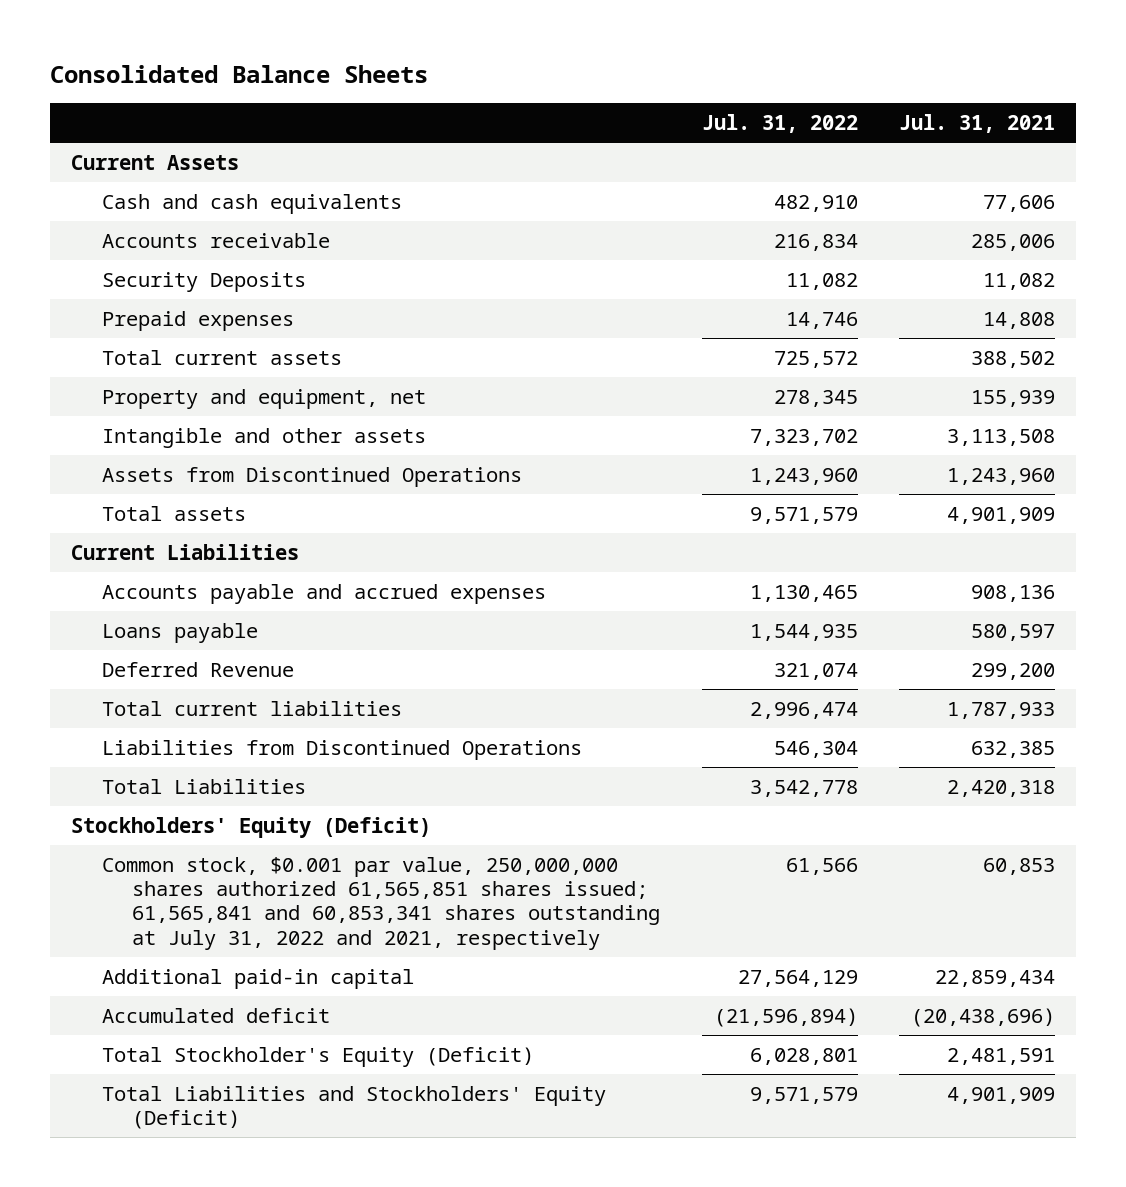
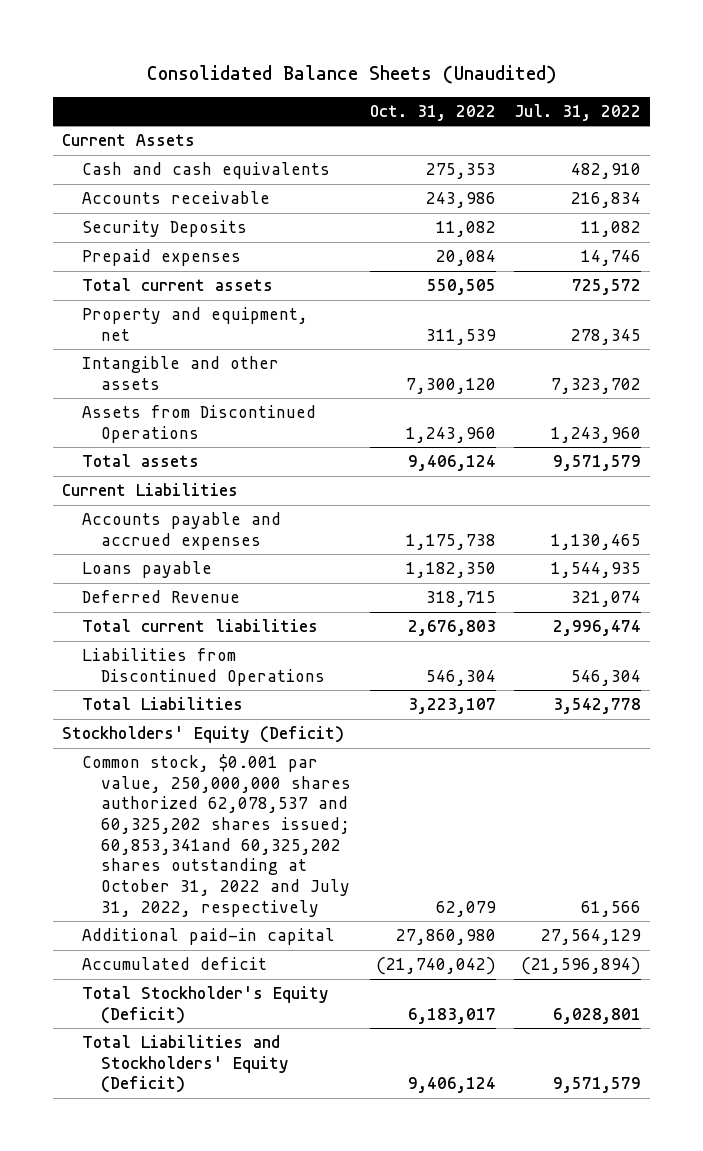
- Consolidated Balance Sheets
+ Consolidated Balance Sheets (Unaudited)
- | Jul. 31, 2022 | Jul. 31, 2021
+ | Oct. 31, 2022 | Jul. 31, 2022
- Common stock, $0.001 par value, 250,000,000 shares authorized 61,565,851 shares issued; 61,565,841 and 60,853,341 shares outstanding at July 31, 2022 and 2021, respectively | 61,566 | 60,853
+ Common stock, $0.001 par value, 250,000,000 shares authorized 62,078,537 and 60,325,202 shares issued; 60,853,341and 60,325,202 shares outstanding at October 31, 2022 and July 31, 2022, respectively | 62,079 | 61,566

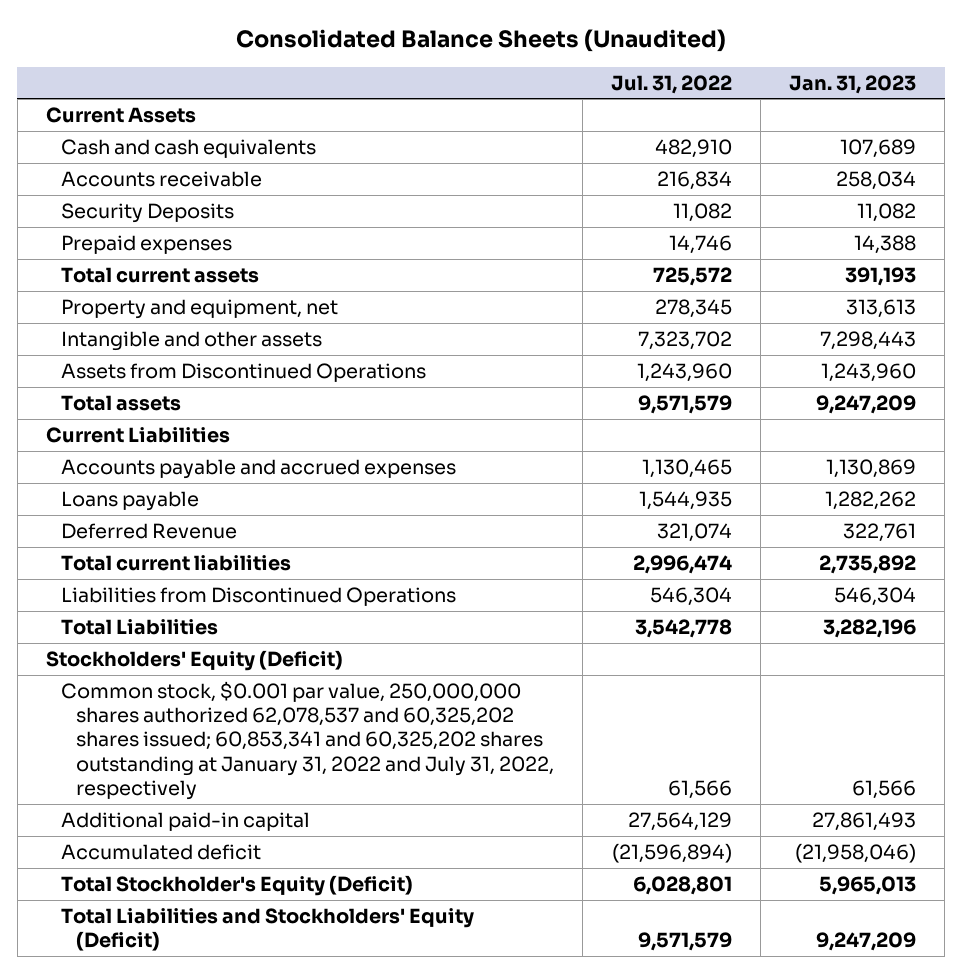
- | Oct. 31, 2022 | Jul. 31, 2022
+ | Jul. 31, 2022 | Jan. 31, 2023
- Common stock, $0.001 par value, 250,000,000 shares authorized 62,078,537 and 60,325,202 shares issued; 60,853,341and 60,325,202 shares outstanding at October 31, 2022 and July 31, 2022, respectively | 62,079 | 61,566
+ Common stock, $0.001 par value, 250,000,000 shares authorized 62,078,537 and 60,325,202 shares issued; 60,853,341 and 60,325,202 shares outstanding at January 31, 2022 and July 31, 2022, respectively | 61,566 | 61,566

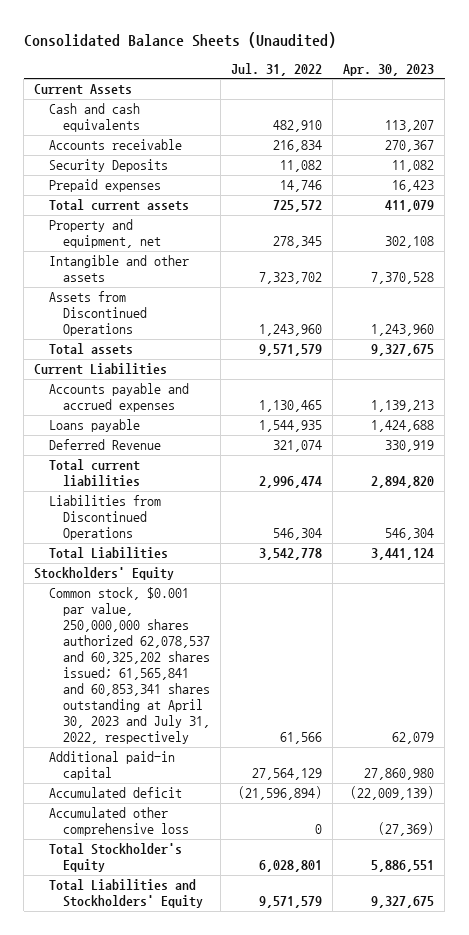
- | Jul. 31, 2022 | Jan. 31, 2023
+ | Jul. 31, 2022 | Apr. 30, 2023
- Stockholders' Equity (Deficit)
- Common stock, $0.001 par value, 250,000,000 shares authorized 62,078,537 and 60,325,202 shares issued; 60,853,341 and 60,325,202 shares outstanding at January 31, 2022 and July 31, 2022, respectively | 61,566 | 61,566
+ Stockholders' Equity
+ Common stock, $0.001 par value, 250,000,000 shares authorized 62,078,537 and 60,325,202 shares issued; 61,565,841 and 60,853,341 shares outstanding at April 30, 2023 and July 31, 2022, respectively | 61,566 | 62,079
- Total Stockholder's Equity (Deficit) | 6,028,801 | 5,965,013
- Total Liabilities and Stockholders' Equity (Deficit) | 9,571,579 | 9,247,209
+ Accumulated other comprehensive loss | 0 | (27,369)
+ Total Stockholder's Equity | 6,028,801 | 5,886,551
+ Total Liabilities and Stockholders' Equity | 9,571,579 | 9,327,675

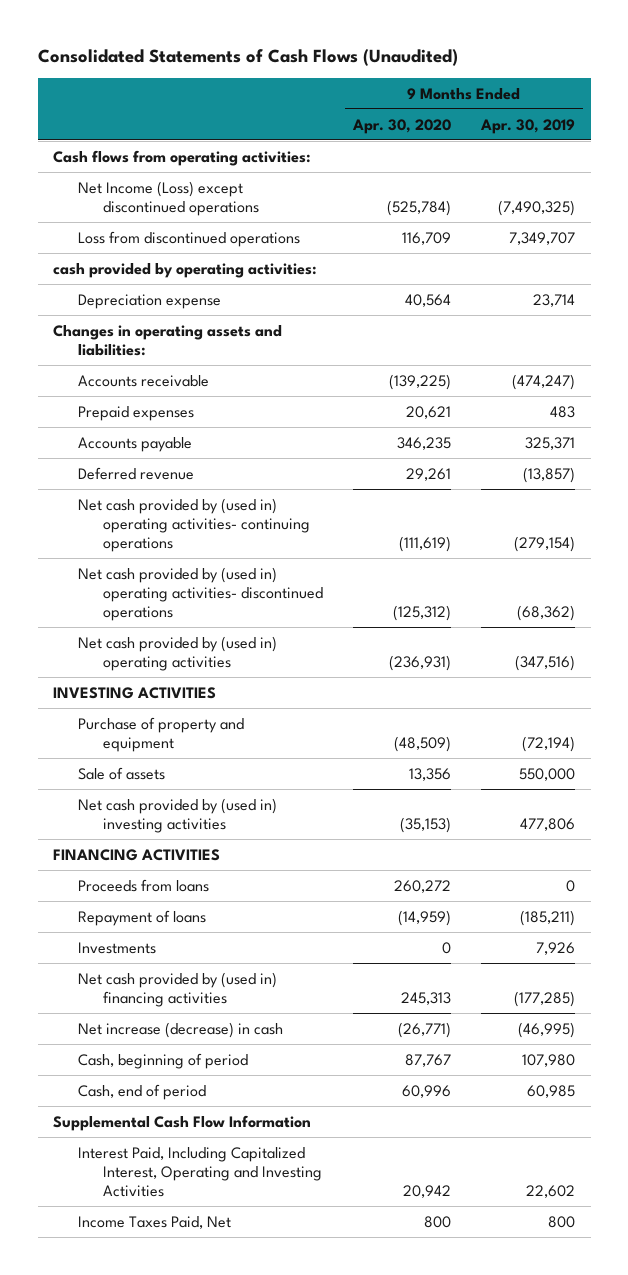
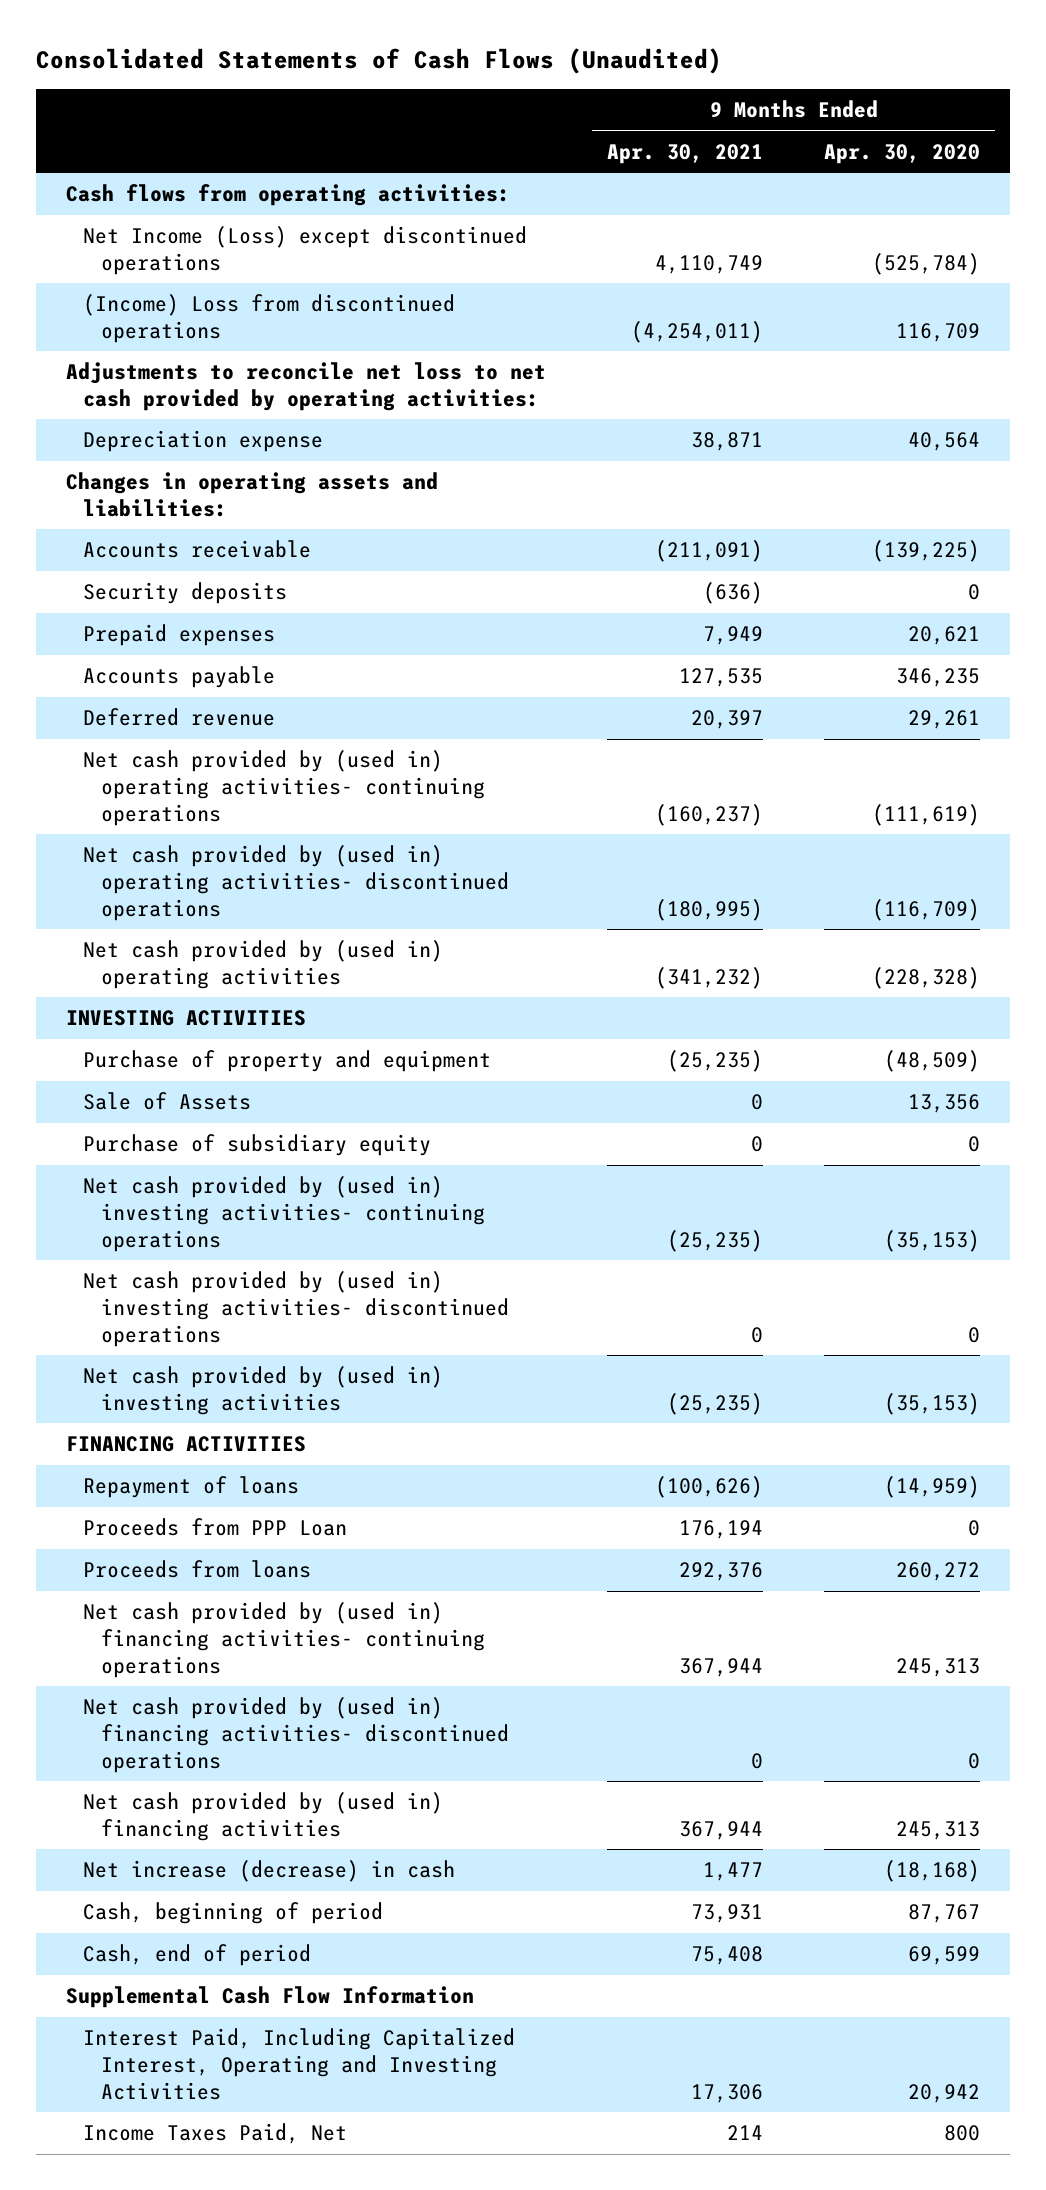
- | 9 Months Ended Apr. 30, 2020 | 9 Months Ended Apr. 30, 2019
+ | 9 Months Ended Apr. 30, 2021 | 9 Months Ended Apr. 30, 2020
- Loss from discontinued operations | 116,709 | 7,349,707
- cash provided by operating activities:
+ (Income) Loss from discontinued operations | (4,254,011) | 116,709
+ Adjustments to reconcile net loss to net cash provided by operating activities:
+ Security deposits | (636) | 0
- Net cash provided by (used in) operating activities- discontinued operations | (125,312) | (68,362)
- Net cash provided by (used in) operating activities | (236,931) | (347,516)
+ Net cash provided by (used in) operating activities- discontinued operations | (180,995) | (116,709)
+ Net cash provided by (used in) operating activities | (341,232) | (228,328)
- Sale of assets | 13,356 | 550,000
+ Sale of Assets | 0 | 13,356
+ Purchase of subsidiary equity | 0 | 0
+ Net cash provided by (used in) investing activities- continuing operations | (25,235) | (35,153)
+ Net cash provided by (used in) investing activities- discontinued operations | 0 | 0
- Investments | 0 | 7,926
+ Proceeds from PPP Loan | 176,194 | 0
moved down: Proceeds from loans | 292,376 | 260,272
+ Net cash provided by (used in) financing activities- continuing operations | 367,944 | 245,313
+ Net cash provided by (used in) financing activities- discontinued operations | 0 | 0
- Net increase (decrease) in cash | (26,771) | (46,995)
+ Net increase (decrease) in cash | 1,477 | (18,168)
- Cash, end of period | 60,996 | 60,985
+ Cash, end of period | 75,408 | 69,599

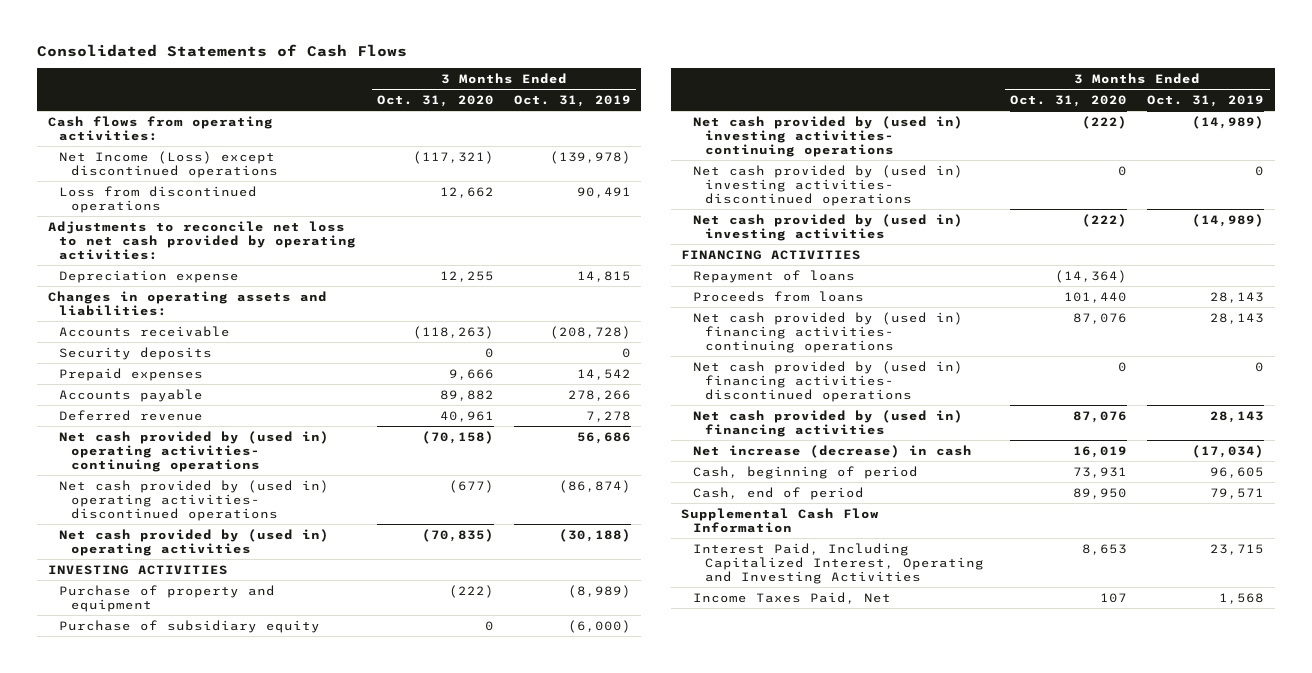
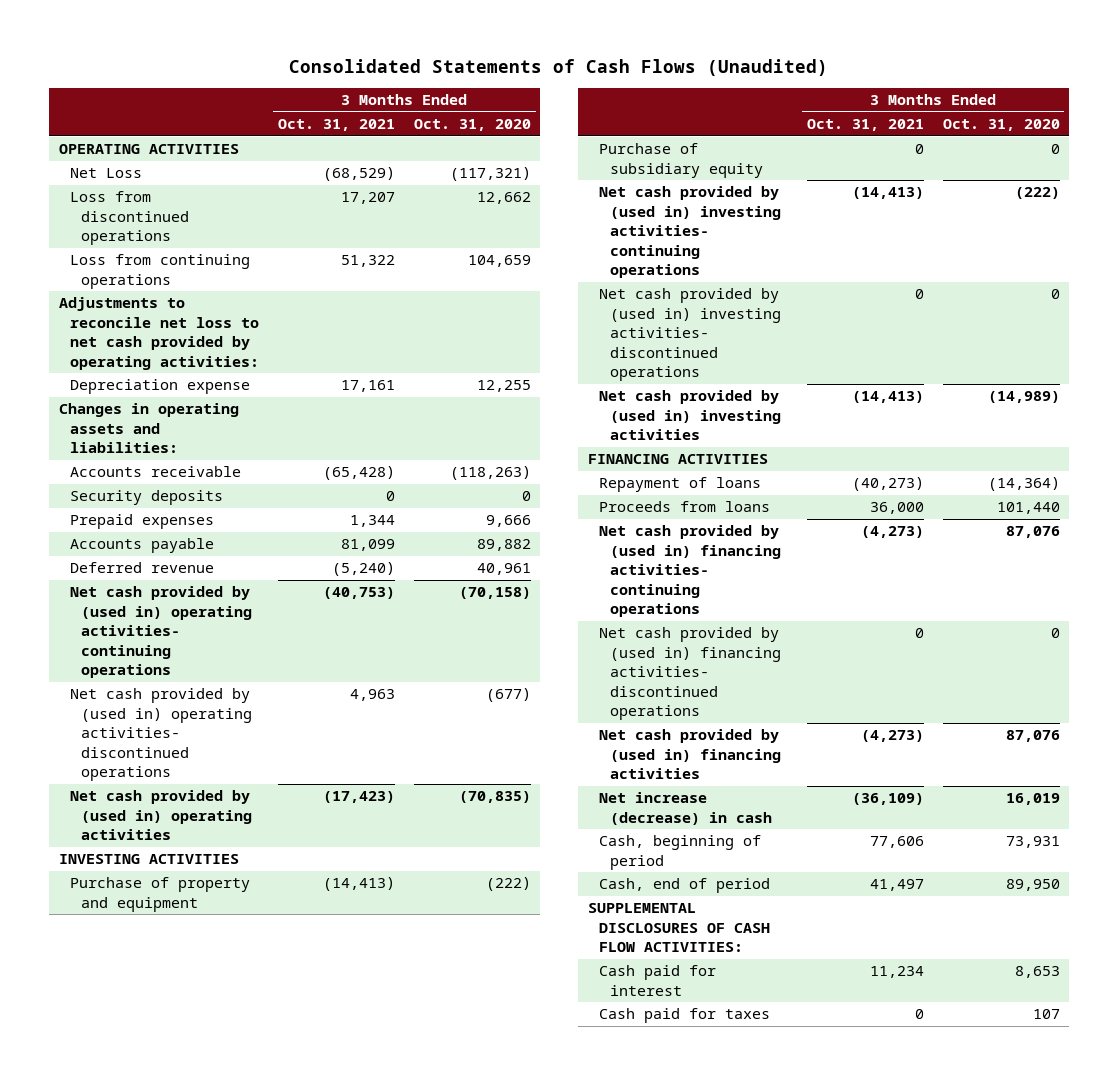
- Consolidated Statements of Cash Flows
+ Consolidated Statements of Cash Flows (Unaudited)
- | 3 Months Ended Oct. 31, 2020 | 3 Months Ended Oct. 31, 2019
+ | 3 Months Ended Oct. 31, 2021 | 3 Months Ended Oct. 31, 2020
- Cash flows from operating activities:
- Net Income (Loss) except discontinued operations | (117,321) | (139,978)
+ OPERATING ACTIVITIES
+ Net Loss | (68,529) | (117,321)
+ Loss from continuing operations | 51,322 | 104,659
- Net cash provided by (used in) investing activities | (222) | (14,989)
+ Net cash provided by (used in) investing activities | (14,413) | (14,989)
- Supplemental Cash Flow Information
- Interest Paid, Including Capitalized Interest, Operating and Investing Activities | 8,653 | 23,715
- Income Taxes Paid, Net | 107 | 1,568
+ SUPPLEMENTAL DISCLOSURES OF CASH FLOW ACTIVITIES:
+ Cash paid for interest | 11,234 | 8,653
+ Cash paid for taxes | 0 | 107

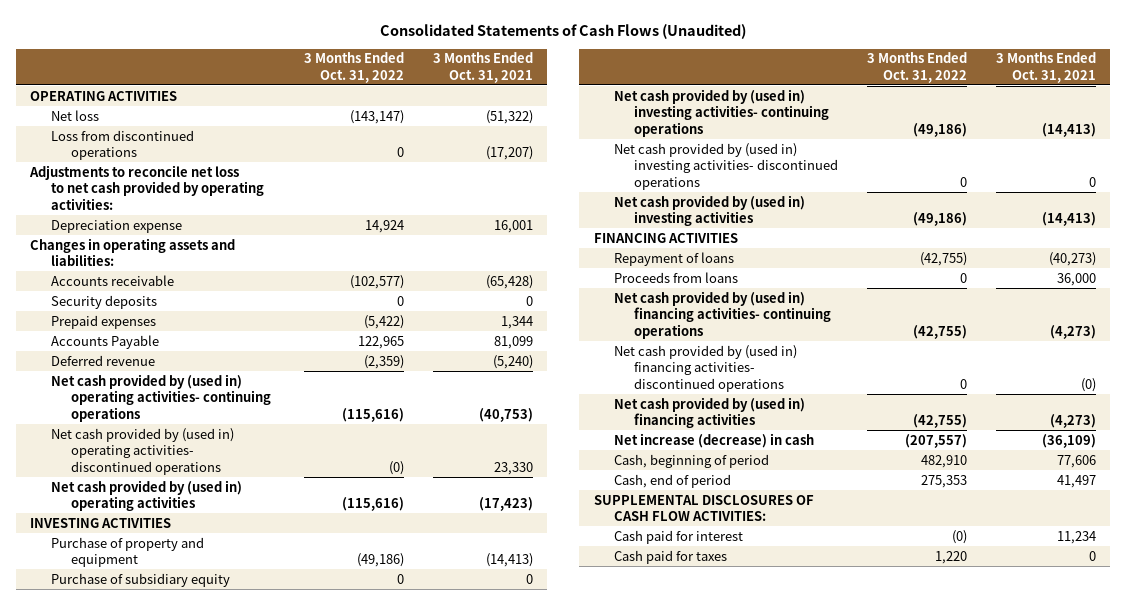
- | 3 Months Ended Oct. 31, 2021 | 3 Months Ended Oct. 31, 2020
+ | 3 Months Ended Oct. 31, 2022 | 3 Months Ended Oct. 31, 2021
- Net Loss | (68,529) | (117,321)
- Loss from discontinued operations | 17,207 | 12,662
- Loss from continuing operations | 51,322 | 104,659
+ Net loss | (143,147) | (51,322)
+ Loss from discontinued operations | 0 | (17,207)
- Depreciation expense | 17,161 | 12,255
+ Depreciation expense | 14,924 | 16,001
- Accounts payable | 81,099 | 89,882
+ Accounts Payable | 122,965 | 81,099
- Net cash provided by (used in) operating activities- discontinued operations | 4,963 | (677)
+ Net cash provided by (used in) operating activities- discontinued operations | (0) | 23,330
- Net cash provided by (used in) financing activities- discontinued operations | 0 | 0
+ Net cash provided by (used in) financing activities- discontinued operations | 0 | (0)

